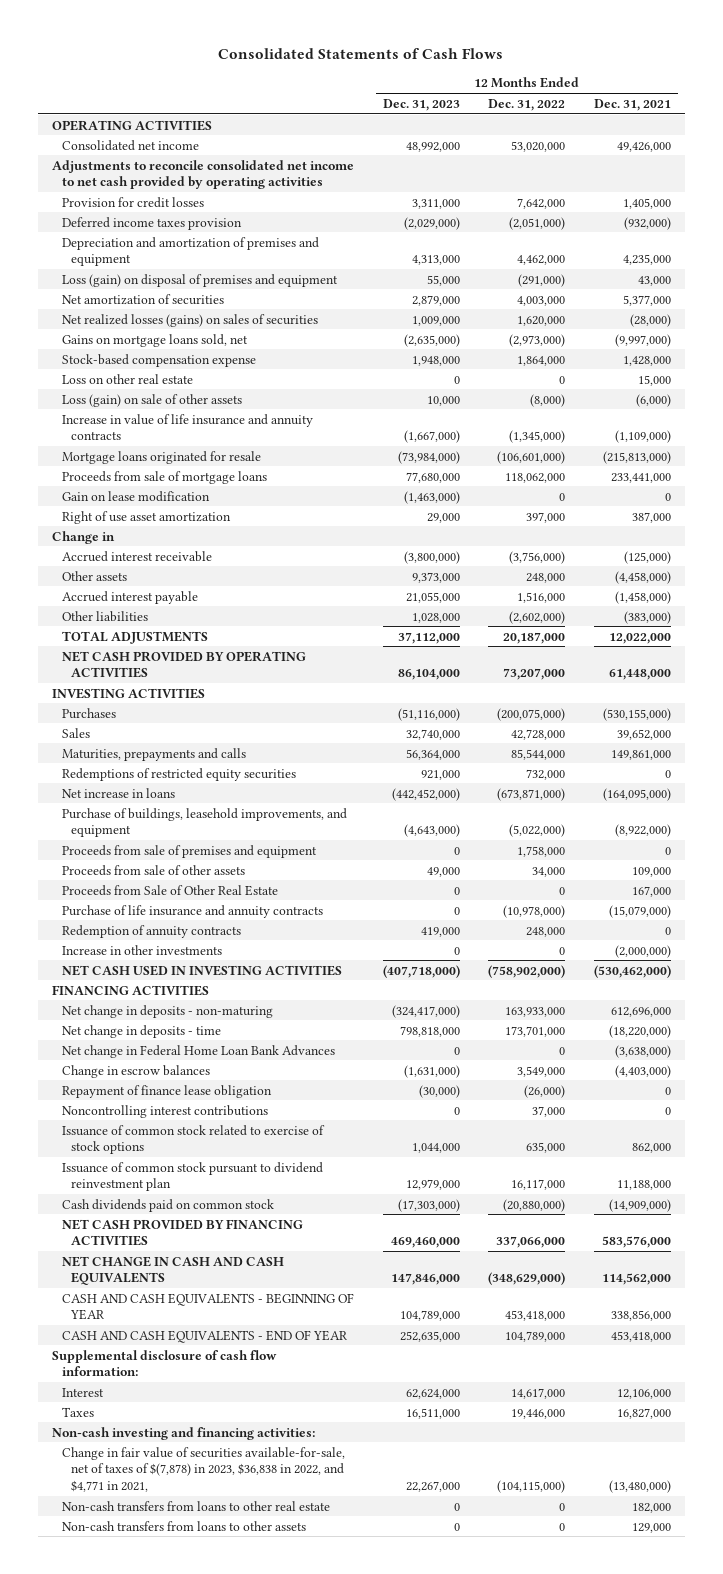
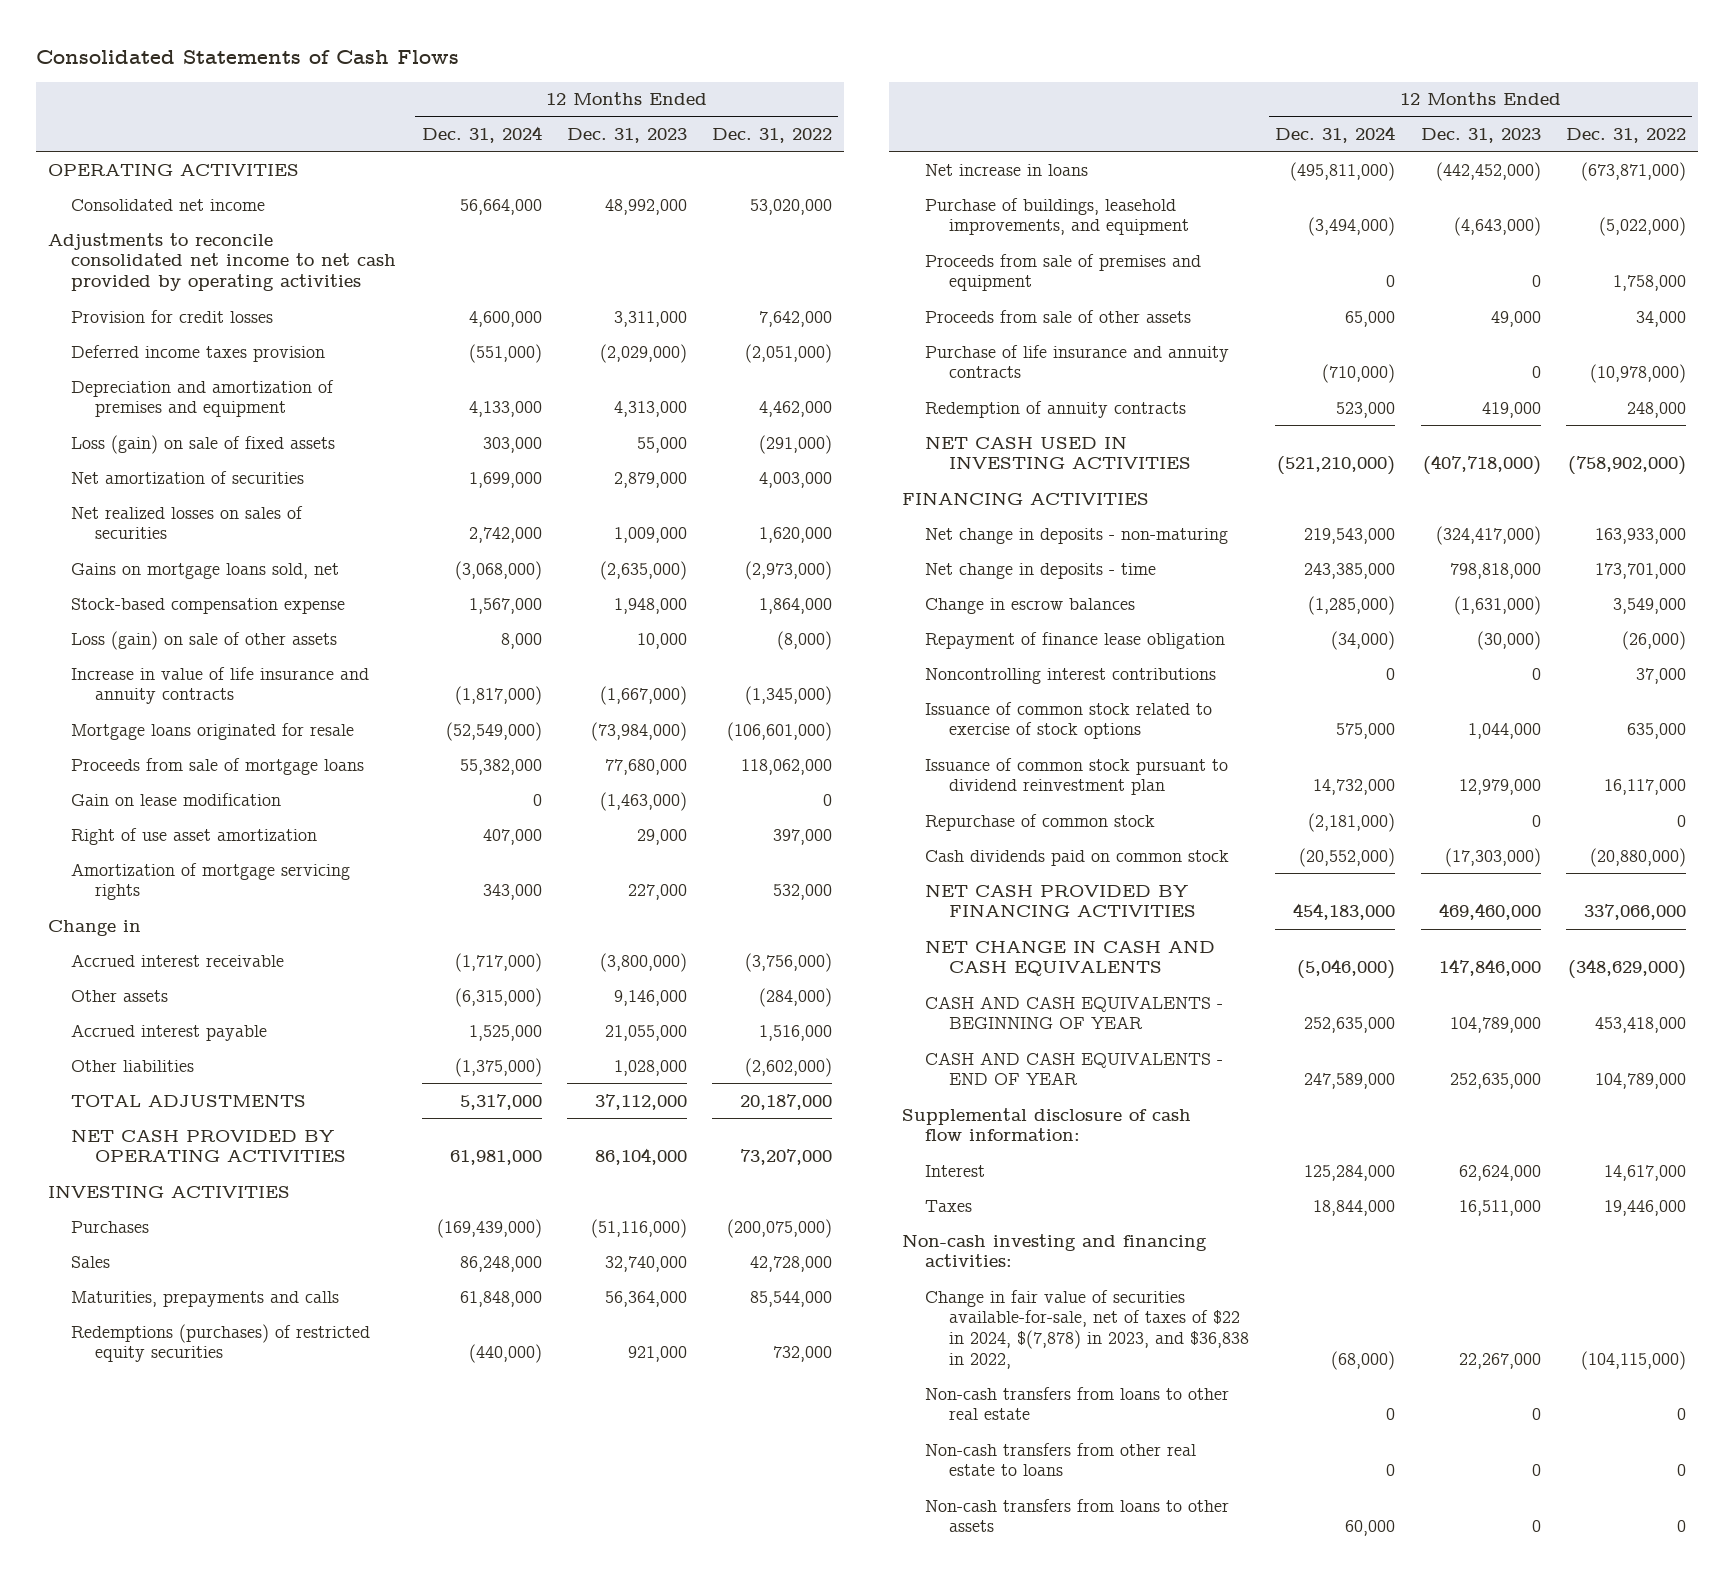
- | 12 Months Ended Dec. 31, 2023 | 12 Months Ended Dec. 31, 2022 | 12 Months Ended Dec. 31, 2021
+ | 12 Months Ended Dec. 31, 2024 | 12 Months Ended Dec. 31, 2023 | 12 Months Ended Dec. 31, 2022
- Loss (gain) on disposal of premises and equipment | 55,000 | (291,000) | 43,000
+ Loss (gain) on sale of fixed assets | 303,000 | 55,000 | (291,000)
- Net realized losses (gains) on sales of securities | 1,009,000 | 1,620,000 | (28,000)
+ Net realized losses on sales of securities | 2,742,000 | 1,009,000 | 1,620,000
- Loss on other real estate | 0 | 0 | 15,000
+ Amortization of mortgage servicing rights | 343,000 | 227,000 | 532,000
- Other assets | 9,373,000 | 248,000 | (4,458,000)
+ Other assets | (6,315,000) | 9,146,000 | (284,000)
- Redemptions of restricted equity securities | 921,000 | 732,000 | 0
+ Redemptions (purchases) of restricted equity securities | (440,000) | 921,000 | 732,000
- Proceeds from Sale of Other Real Estate | 0 | 0 | 167,000
- Increase in other investments | 0 | 0 | (2,000,000)
- Net change in Federal Home Loan Bank Advances | 0 | 0 | (3,638,000)
+ Repurchase of common stock | (2,181,000) | 0 | 0
- Change in fair value of securities available-for-sale, net of taxes of $(7,878) in 2023, $36,838 in 2022, and $4,771 in 2021, | 22,267,000 | (104,115,000) | (13,480,000)
+ Change in fair value of securities available-for-sale, net of taxes of $22 in 2024, $(7,878) in 2023, and $36,838 in 2022, | (68,000) | 22,267,000 | (104,115,000)
+ Non-cash transfers from other real estate to loans | 0 | 0 | 0

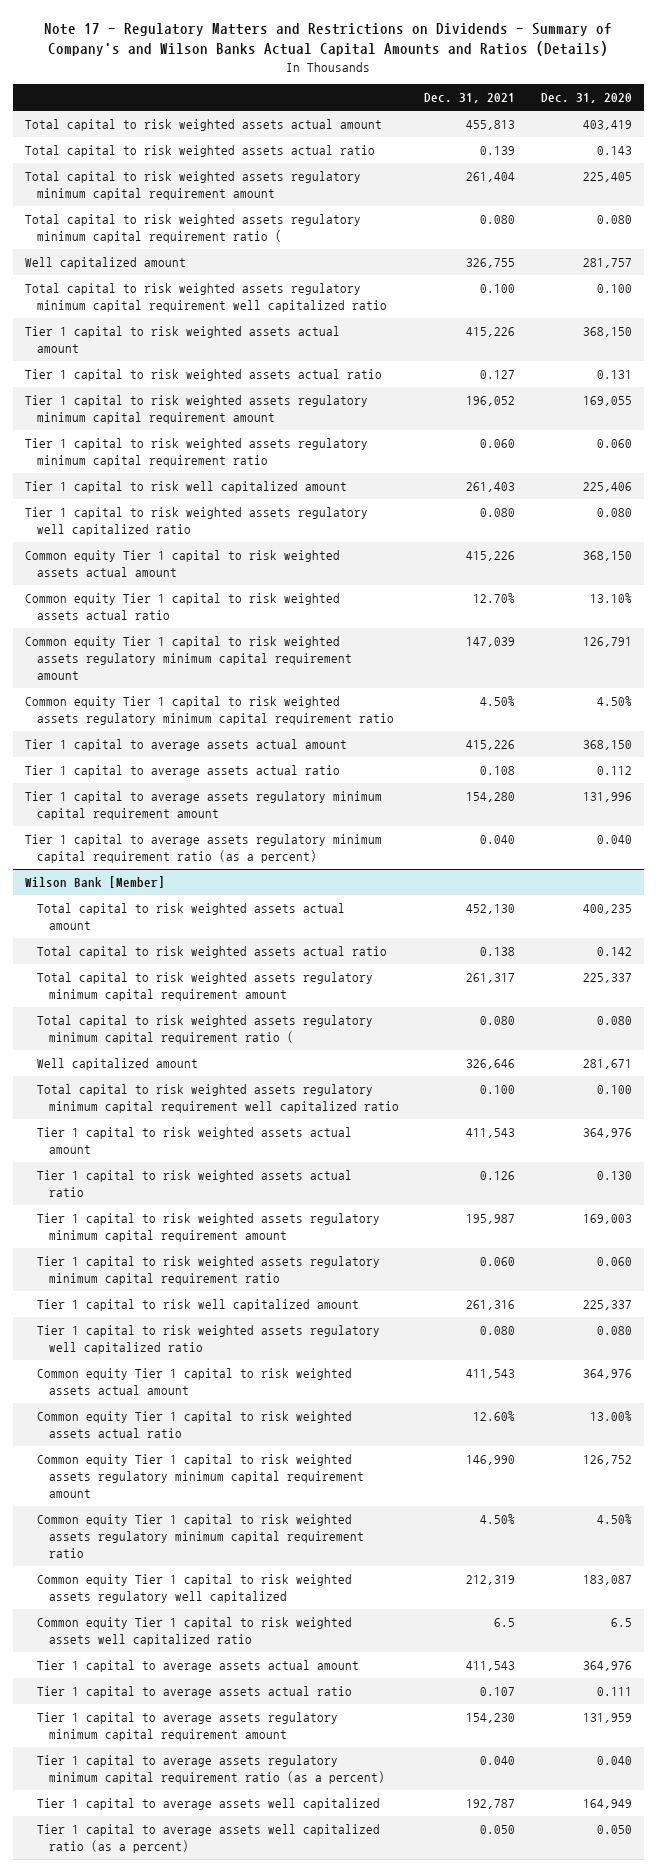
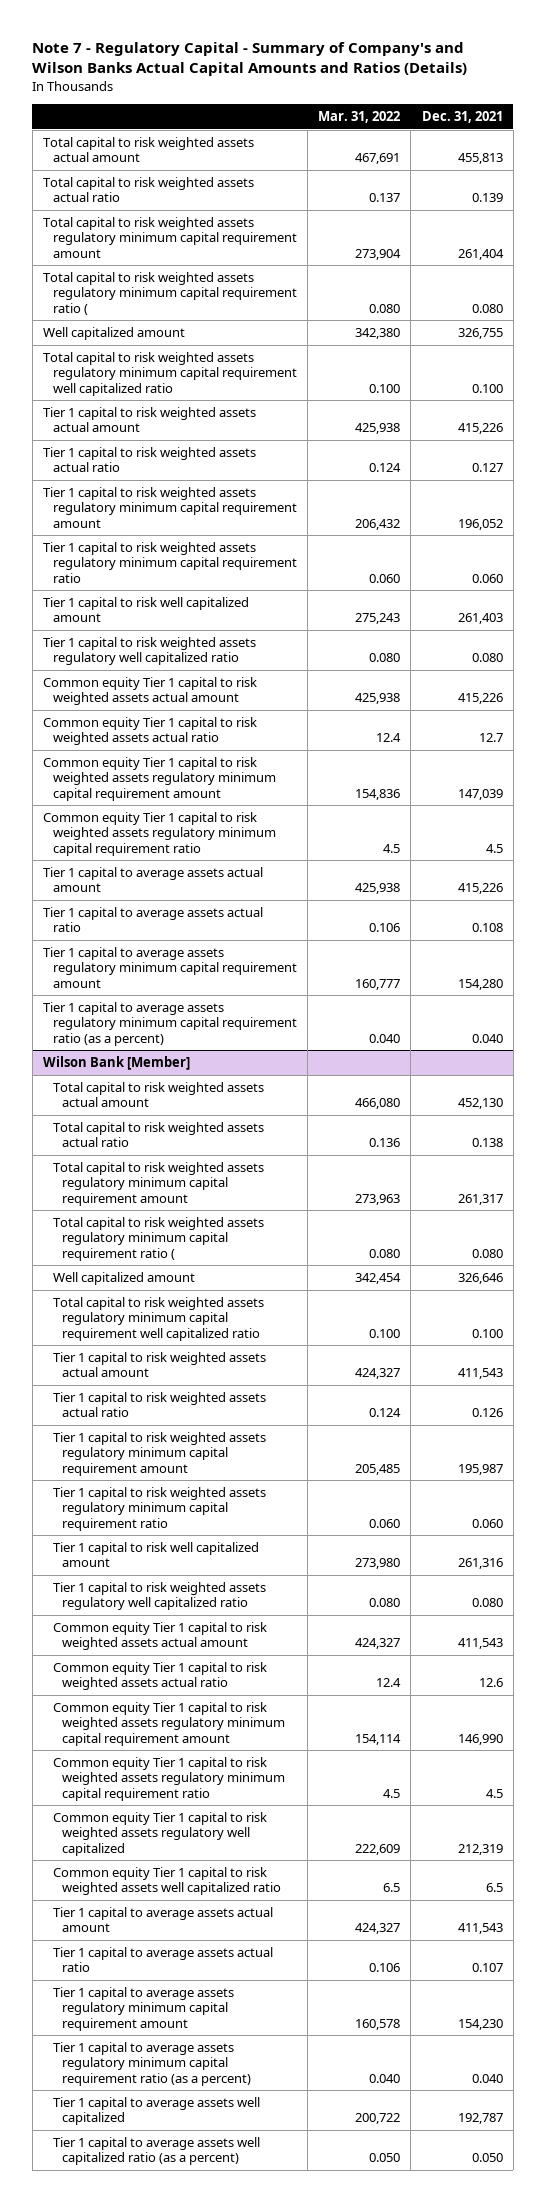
- Note 17 - Regulatory Matters and Restrictions on Dividends - Summary of Company's and Wilson Banks Actual Capital Amounts and Ratios (Details)
+ Note 7 - Regulatory Capital - Summary of Company's and Wilson Banks Actual Capital Amounts and Ratios (Details)
- | Dec. 31, 2021 | Dec. 31, 2020
+ | Mar. 31, 2022 | Dec. 31, 2021
- Common equity Tier 1 capital to risk weighted assets actual ratio | 12.70% | 13.10%
+ Common equity Tier 1 capital to risk weighted assets actual ratio | 12.4 | 12.7
- Common equity Tier 1 capital to risk weighted assets regulatory minimum capital requirement ratio | 4.50% | 4.50%
+ Common equity Tier 1 capital to risk weighted assets regulatory minimum capital requirement ratio | 4.5 | 4.5
@ Wilson Bank [Member]
- Common equity Tier 1 capital to risk weighted assets actual ratio | 12.60% | 13.00%
+ Common equity Tier 1 capital to risk weighted assets actual ratio | 12.4 | 12.6
- Common equity Tier 1 capital to risk weighted assets regulatory minimum capital requirement ratio | 4.50% | 4.50%
+ Common equity Tier 1 capital to risk weighted assets regulatory minimum capital requirement ratio | 4.5 | 4.5

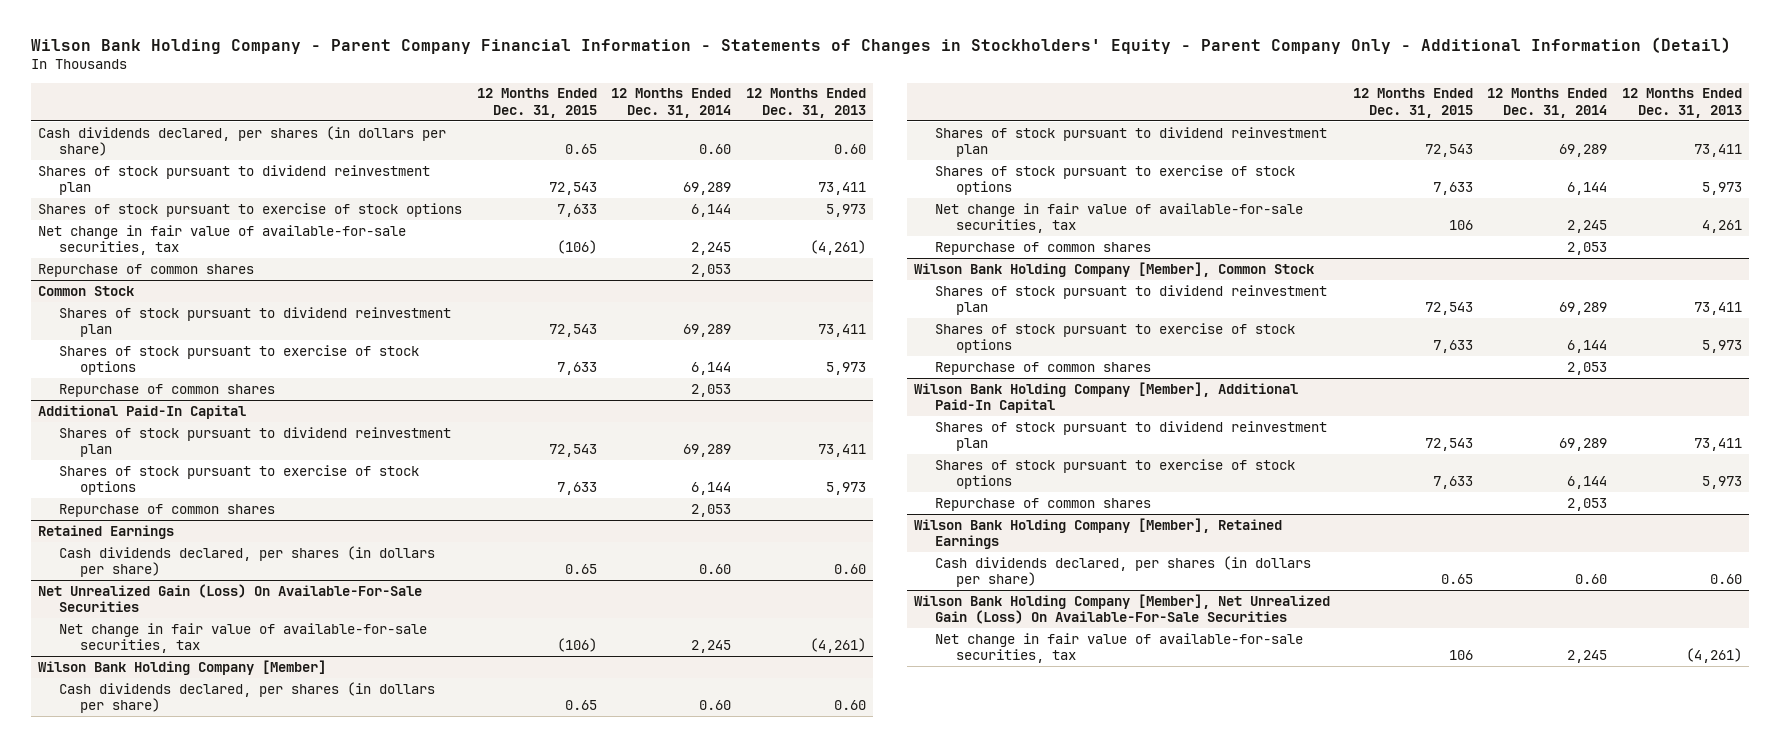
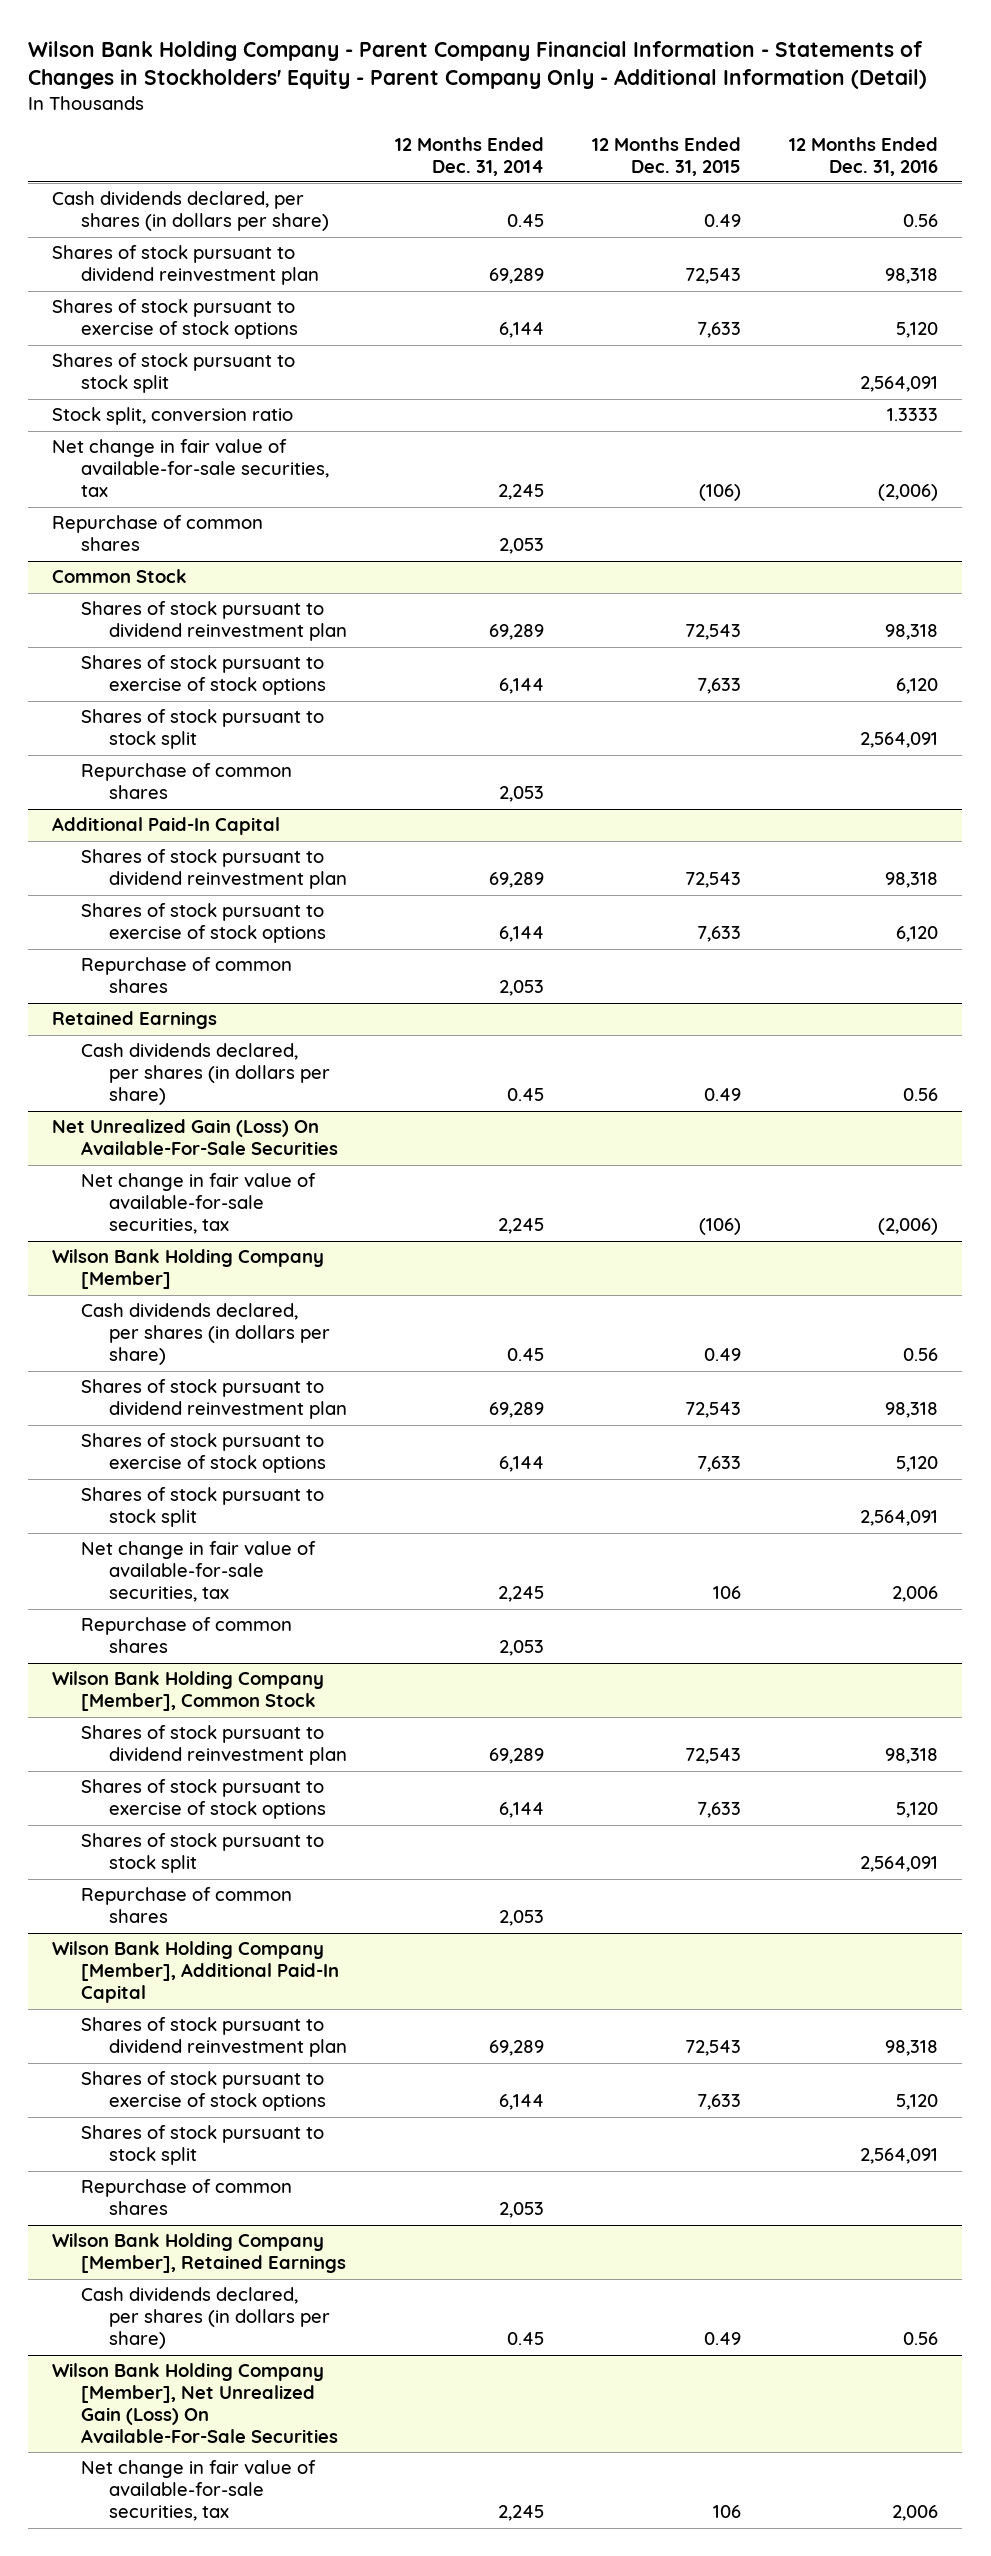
- | 12 Months Ended Dec. 31, 2015 | 12 Months Ended Dec. 31, 2014 | 12 Months Ended Dec. 31, 2013
+ | 12 Months Ended Dec. 31, 2014 | 12 Months Ended Dec. 31, 2015 | 12 Months Ended Dec. 31, 2016
- Cash dividends declared, per shares (in dollars per share) | 0.65 | 0.60 | 0.60
+ Cash dividends declared, per shares (in dollars per share) | 0.45 | 0.49 | 0.56
+ Shares of stock pursuant to stock split | | | 2,564,091
+ Stock split, conversion ratio | | | 1.3333
@ Common Stock
+ Shares of stock pursuant to stock split | | | 2,564,091
@ Retained Earnings
- Cash dividends declared, per shares (in dollars per share) | 0.65 | 0.60 | 0.60
+ Cash dividends declared, per shares (in dollars per share) | 0.45 | 0.49 | 0.56
@ Wilson Bank Holding Company [Member]
- Cash dividends declared, per shares (in dollars per share) | 0.65 | 0.60 | 0.60
+ Cash dividends declared, per shares (in dollars per share) | 0.45 | 0.49 | 0.56
+ Shares of stock pursuant to stock split | | | 2,564,091
@ Wilson Bank Holding Company [Member], Common Stock
+ Shares of stock pursuant to stock split | | | 2,564,091
@ Wilson Bank Holding Company [Member], Additional Paid-In Capital
+ Shares of stock pursuant to stock split | | | 2,564,091
@ Wilson Bank Holding Company [Member], Retained Earnings
- Cash dividends declared, per shares (in dollars per share) | 0.65 | 0.60 | 0.60
+ Cash dividends declared, per shares (in dollars per share) | 0.45 | 0.49 | 0.56

